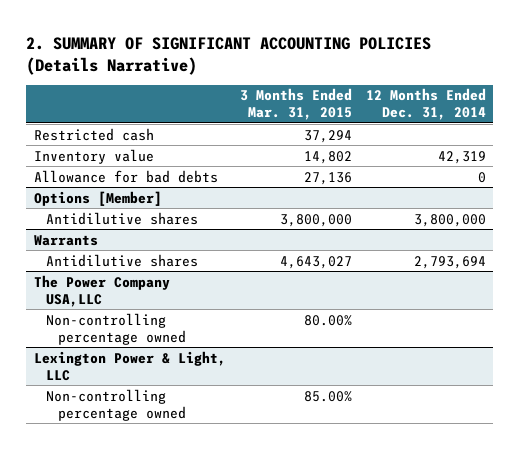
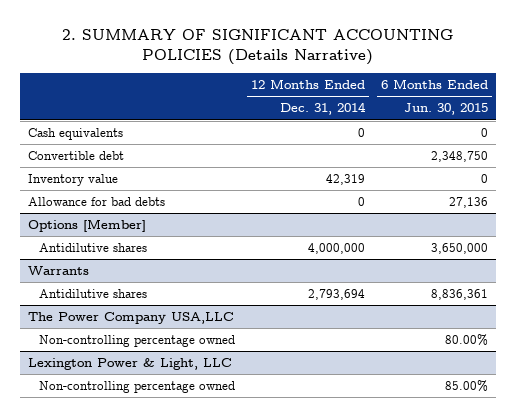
- | 3 Months Ended Mar. 31, 2015 | 12 Months Ended Dec. 31, 2014
+ | 12 Months Ended Dec. 31, 2014 | 6 Months Ended Jun. 30, 2015
- Restricted cash | 37,294 |
+ Cash equivalents | 0 | 0
+ Convertible debt | | 2,348,750
@ Options [Member]
- Antidilutive shares | 3,800,000 | 3,800,000
+ Antidilutive shares | 4,000,000 | 3,650,000

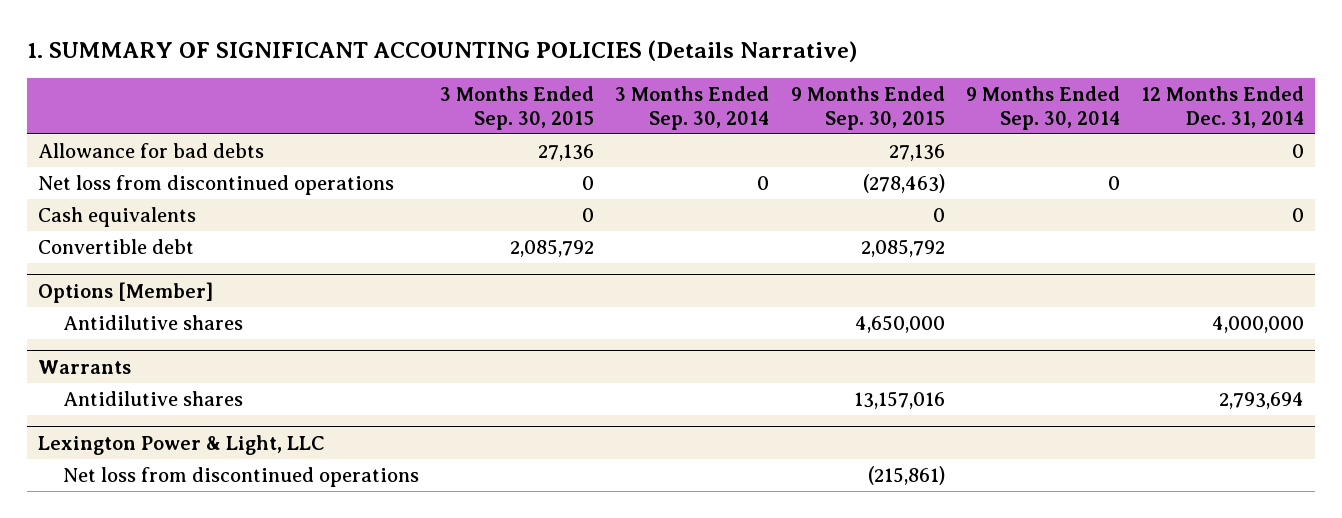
- 2. SUMMARY OF SIGNIFICANT ACCOUNTING POLICIES (Details Narrative)
+ 1. SUMMARY OF SIGNIFICANT ACCOUNTING POLICIES (Details Narrative)
- | 12 Months Ended Dec. 31, 2014 | 6 Months Ended Jun. 30, 2015
+ | 3 Months Ended Sep. 30, 2015 | 3 Months Ended Sep. 30, 2014 | 9 Months Ended Sep. 30, 2015 | 9 Months Ended Sep. 30, 2014 | 12 Months Ended Dec. 31, 2014
moved up: Allowance for bad debts | 27,136 | | 27,136 | | 0
+ Net loss from discontinued operations | 0 | 0 | (278,463) | 0 |
- Inventory value | 42,319 | 0
- The Power Company USA,LLC
- Non-controlling percentage owned | | 80.00%
@ Lexington Power & Light, LLC
- Non-controlling percentage owned | | 85.00%
+ Net loss from discontinued operations | | | (215,861) | |

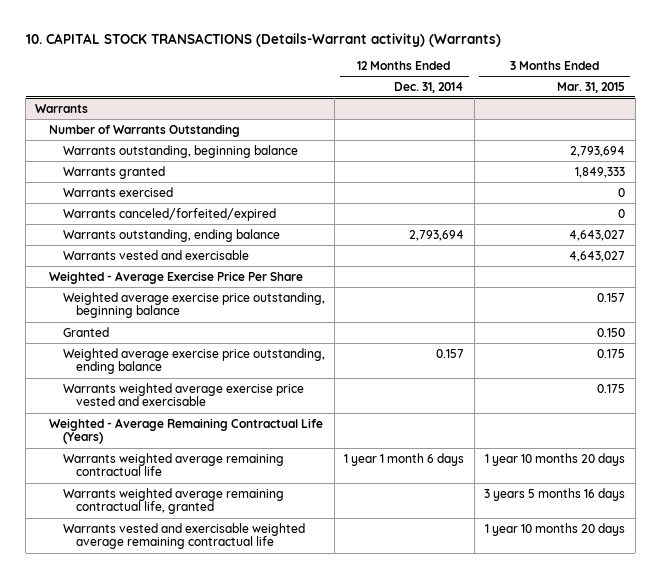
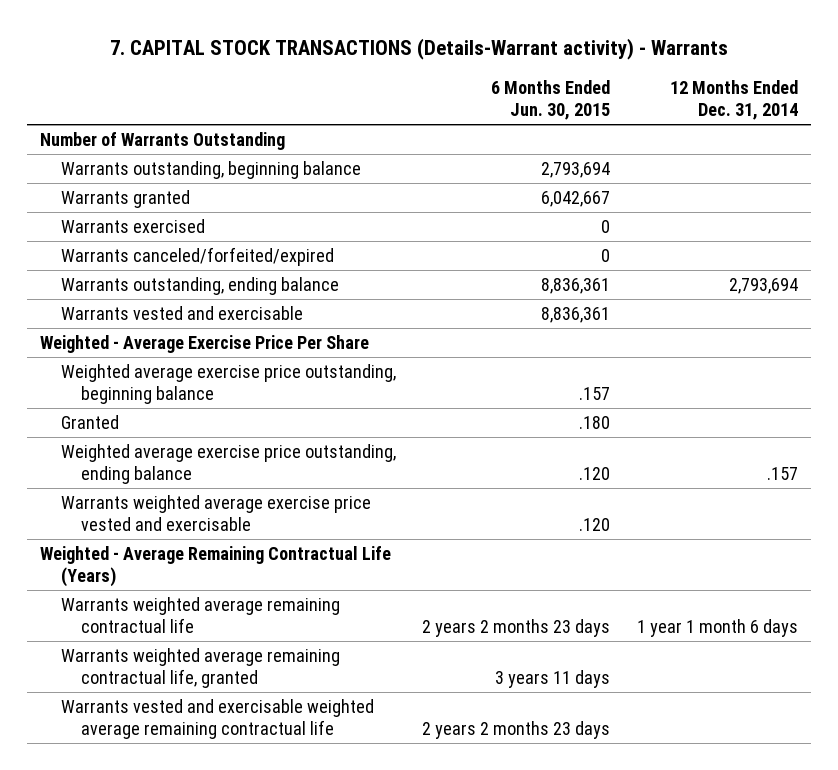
- 10. CAPITAL STOCK TRANSACTIONS (Details-Warrant activity) (Warrants)
+ 7. CAPITAL STOCK TRANSACTIONS (Details-Warrant activity) - Warrants
- | 12 Months Ended Dec. 31, 2014 | 3 Months Ended Mar. 31, 2015
+ | 6 Months Ended Jun. 30, 2015 | 12 Months Ended Dec. 31, 2014
- Warrants
- Weighted average exercise price outstanding, ending balance | 0.157 | 0.175
+ Weighted average exercise price outstanding, ending balance | .120 | .157

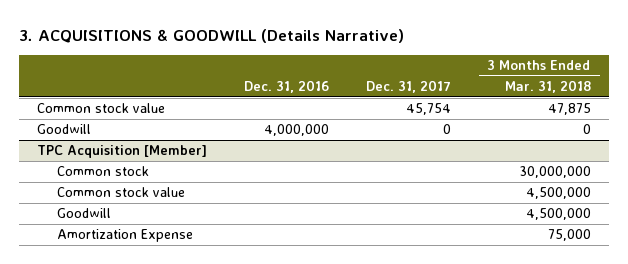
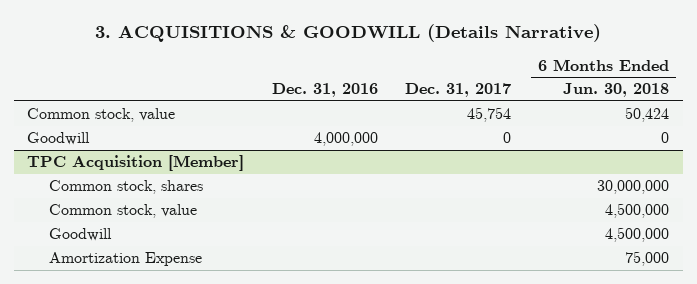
- | Dec. 31, 2016 | Dec. 31, 2017 | 3 Months Ended Mar. 31, 2018
+ | Dec. 31, 2016 | Dec. 31, 2017 | 6 Months Ended Jun. 30, 2018
- Common stock value | | 45,754 | 47,875
+ Common stock, value | | 45,754 | 50,424
@ TPC Acquisition [Member]
- Common stock | | | 30,000,000
- Common stock value | | | 4,500,000
+ Common stock, shares | | | 30,000,000
+ Common stock, value | | | 4,500,000

